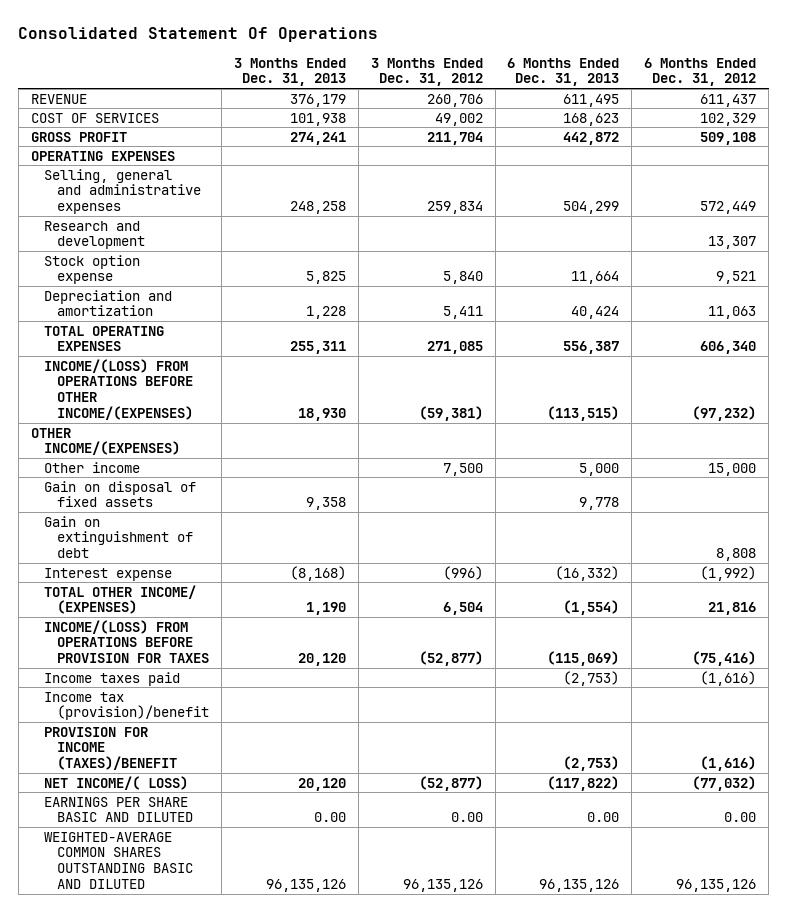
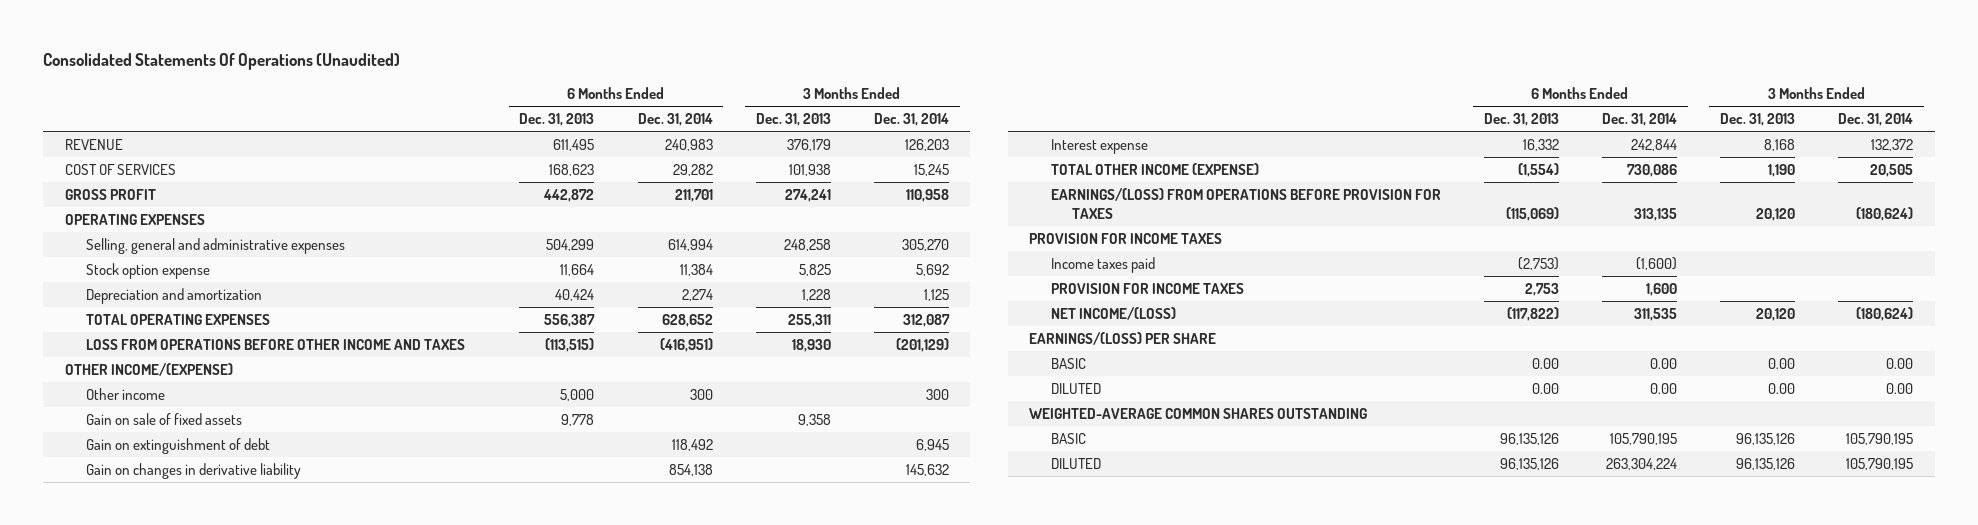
- Consolidated Statement Of Operations
+ Consolidated Statements Of Operations (Unaudited)
- | 3 Months Ended Dec. 31, 2013 | 3 Months Ended Dec. 31, 2012 | 6 Months Ended Dec. 31, 2013 | 6 Months Ended Dec. 31, 2012
+ | 6 Months Ended Dec. 31, 2013 | 6 Months Ended Dec. 31, 2014 | 3 Months Ended Dec. 31, 2013 | 3 Months Ended Dec. 31, 2014
- Research and development | | | | 13,307
- INCOME/(LOSS) FROM OPERATIONS BEFORE OTHER INCOME/(EXPENSES) | 18,930 | (59,381) | (113,515) | (97,232)
- OTHER INCOME/(EXPENSES)
+ LOSS FROM OPERATIONS BEFORE OTHER INCOME AND TAXES | (113,515) | (416,951) | 18,930 | (201,129)
+ OTHER INCOME/(EXPENSE)
- Gain on disposal of fixed assets | 9,358 | | 9,778 |
+ Gain on sale of fixed assets | 9,778 | | 9,358 |
- Interest expense | (8,168) | (996) | (16,332) | (1,992)
- TOTAL OTHER INCOME/ (EXPENSES) | 1,190 | 6,504 | (1,554) | 21,816
- INCOME/(LOSS) FROM OPERATIONS BEFORE PROVISION FOR TAXES | 20,120 | (52,877) | (115,069) | (75,416)
+ Gain on changes in derivative liability | | 854,138 | | 145,632
+ Interest expense | 16,332 | 242,844 | 8,168 | 132,372
+ TOTAL OTHER INCOME (EXPENSE) | (1,554) | 730,086 | 1,190 | 20,505
+ EARNINGS/(LOSS) FROM OPERATIONS BEFORE PROVISION FOR TAXES | (115,069) | 313,135 | 20,120 | (180,624)
+ PROVISION FOR INCOME TAXES
- Income tax (provision)/benefit
- PROVISION FOR INCOME (TAXES)/BENEFIT | | | (2,753) | (1,616)
- NET INCOME/( LOSS) | 20,120 | (52,877) | (117,822) | (77,032)
- EARNINGS PER SHARE BASIC AND DILUTED | 0.00 | 0.00 | 0.00 | 0.00
- WEIGHTED-AVERAGE COMMON SHARES OUTSTANDING BASIC AND DILUTED | 96,135,126 | 96,135,126 | 96,135,126 | 96,135,126
+ PROVISION FOR INCOME TAXES | 2,753 | 1,600 | |
+ NET INCOME/(LOSS) | (117,822) | 311,535 | 20,120 | (180,624)
+ EARNINGS/(LOSS) PER SHARE
+ BASIC | 0.00 | 0.00 | 0.00 | 0.00
+ DILUTED | 0.00 | 0.00 | 0.00 | 0.00
+ WEIGHTED-AVERAGE COMMON SHARES OUTSTANDING
+ BASIC | 96,135,126 | 105,790,195 | 96,135,126 | 105,790,195
+ DILUTED | 96,135,126 | 263,304,224 | 96,135,126 | 105,790,195

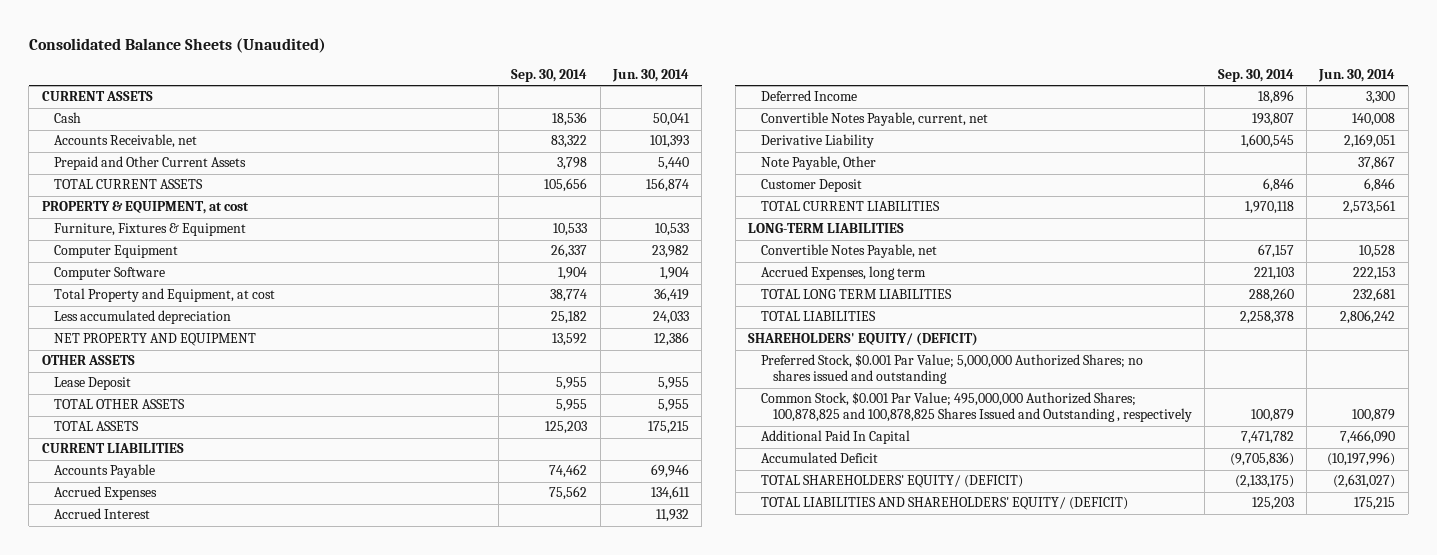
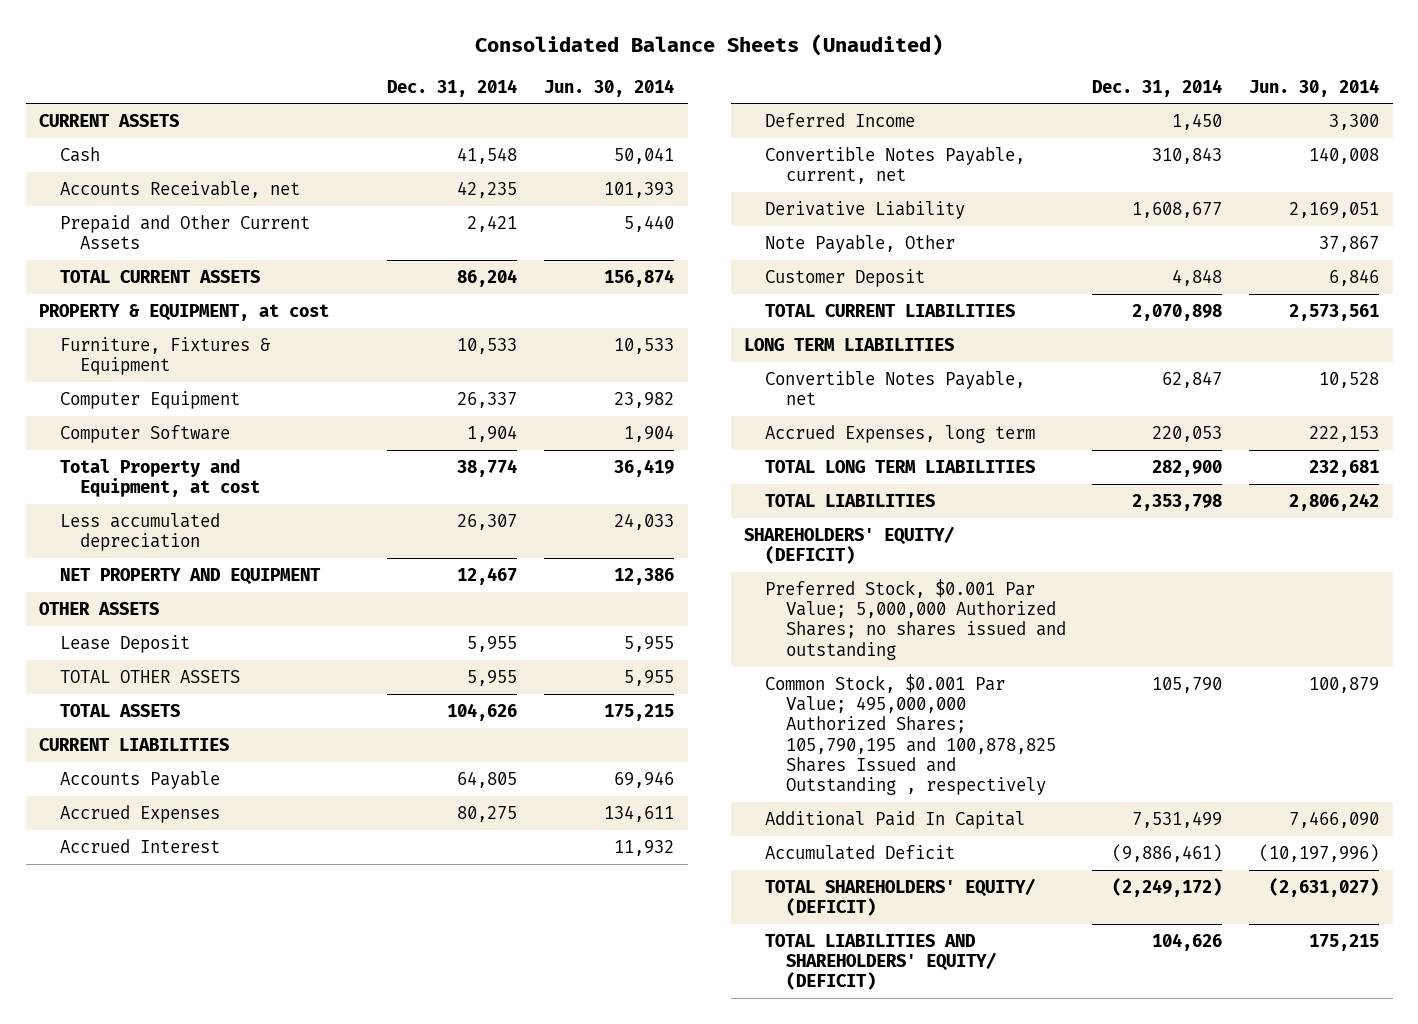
- | Sep. 30, 2014 | Jun. 30, 2014
+ | Dec. 31, 2014 | Jun. 30, 2014
- LONG-TERM LIABILITIES
+ LONG TERM LIABILITIES
- Common Stock, $0.001 Par Value; 495,000,000 Authorized Shares; 100,878,825 and 100,878,825 Shares Issued and Outstanding , respectively | 100,879 | 100,879
+ Common Stock, $0.001 Par Value; 495,000,000 Authorized Shares; 105,790,195 and 100,878,825 Shares Issued and Outstanding , respectively | 105,790 | 100,879

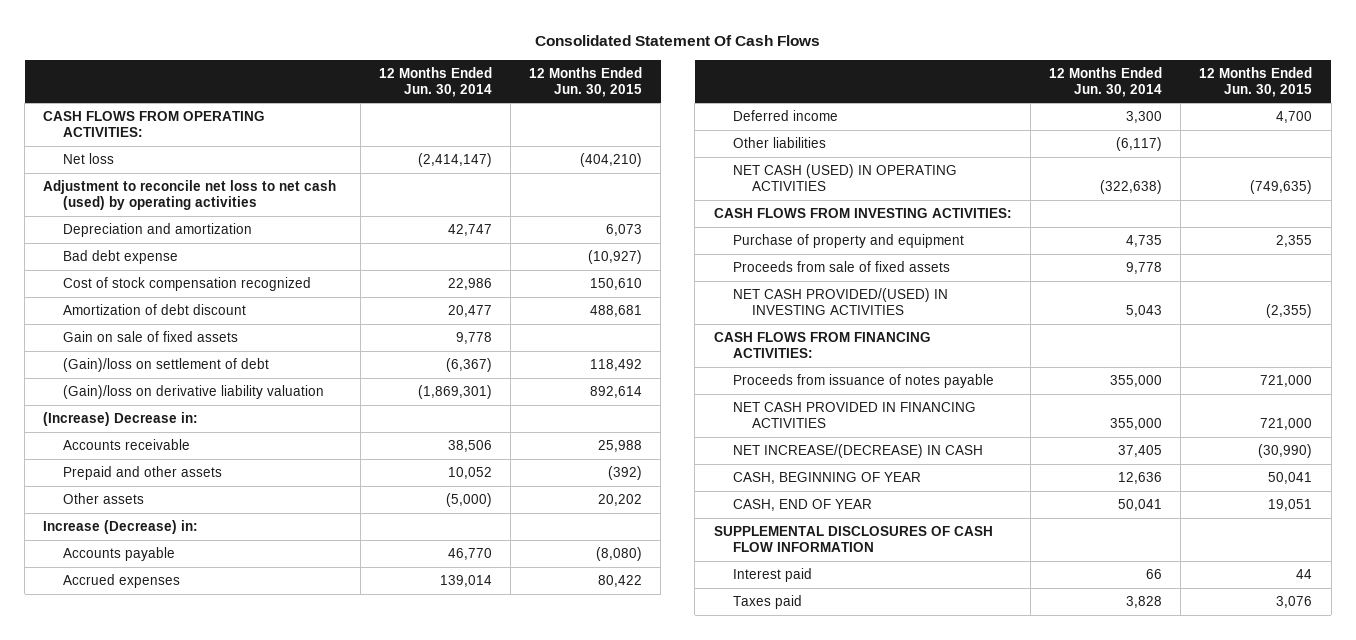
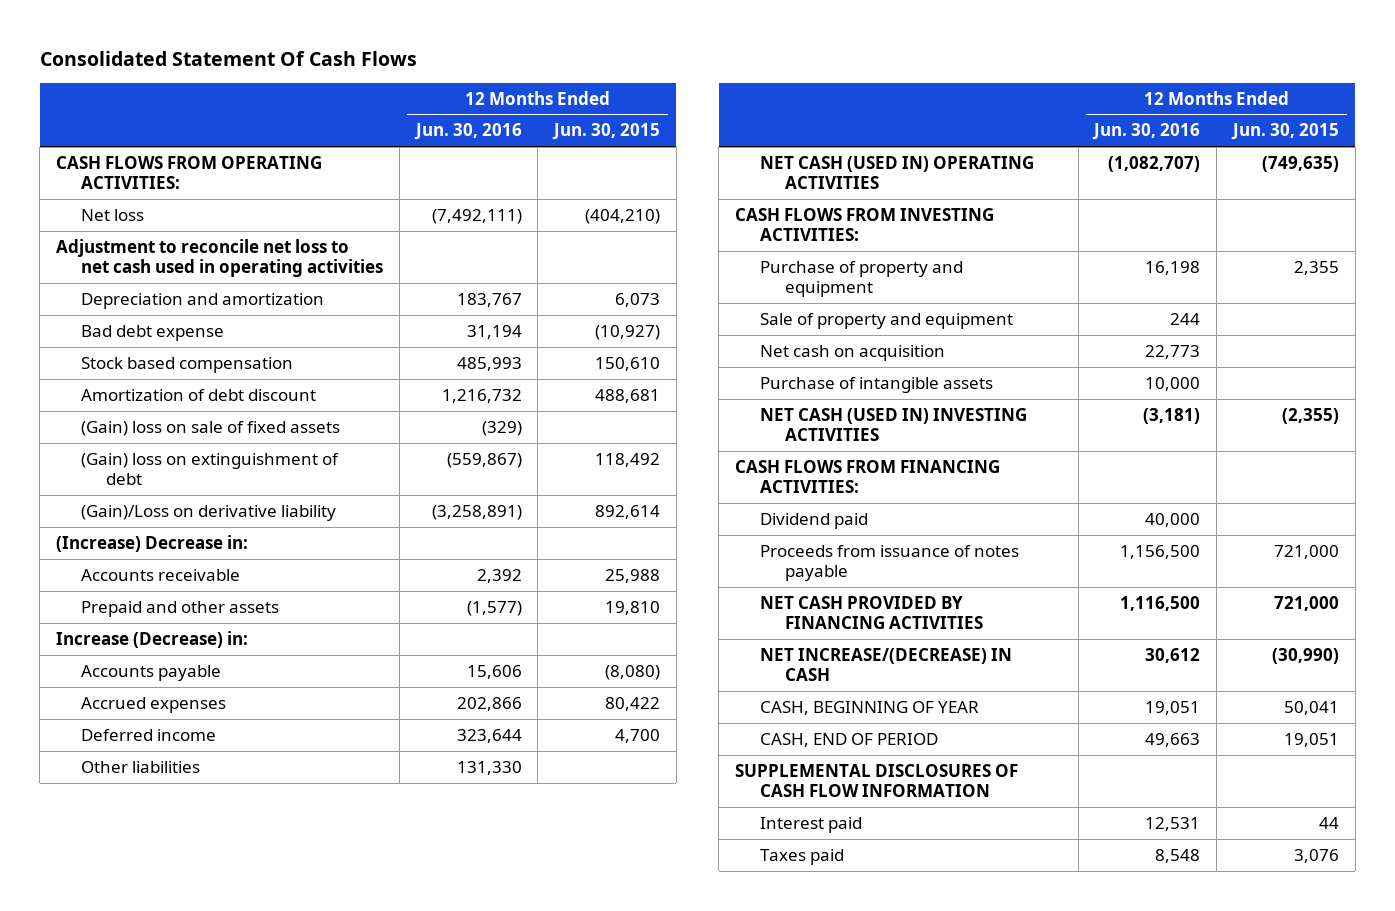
- | 12 Months Ended Jun. 30, 2014 | 12 Months Ended Jun. 30, 2015
+ | 12 Months Ended Jun. 30, 2016 | 12 Months Ended Jun. 30, 2015
- Adjustment to reconcile net loss to net cash (used) by operating activities
+ Adjustment to reconcile net loss to net cash used in operating activities
- Cost of stock compensation recognized | 22,986 | 150,610
+ Stock based compensation | 485,993 | 150,610
- Gain on sale of fixed assets | 9,778 |
- (Gain)/loss on settlement of debt | (6,367) | 118,492
- (Gain)/loss on derivative liability valuation | (1,869,301) | 892,614
+ (Gain) loss on sale of fixed assets | (329) |
+ (Gain) loss on extinguishment of debt | (559,867) | 118,492
+ (Gain)/Loss on derivative liability | (3,258,891) | 892,614
- Prepaid and other assets | 10,052 | (392)
- Other assets | (5,000) | 20,202
+ Prepaid and other assets | (1,577) | 19,810
- NET CASH (USED) IN OPERATING ACTIVITIES | (322,638) | (749,635)
+ NET CASH (USED IN) OPERATING ACTIVITIES | (1,082,707) | (749,635)
- Proceeds from sale of fixed assets | 9,778 |
- NET CASH PROVIDED/(USED) IN INVESTING ACTIVITIES | 5,043 | (2,355)
+ Sale of property and equipment | 244 |
+ Net cash on acquisition | 22,773 |
+ Purchase of intangible assets | 10,000 |
+ NET CASH (USED IN) INVESTING ACTIVITIES | (3,181) | (2,355)
+ Dividend paid | 40,000 |
- NET CASH PROVIDED IN FINANCING ACTIVITIES | 355,000 | 721,000
+ NET CASH PROVIDED BY FINANCING ACTIVITIES | 1,116,500 | 721,000
- CASH, END OF YEAR | 50,041 | 19,051
+ CASH, END OF PERIOD | 49,663 | 19,051

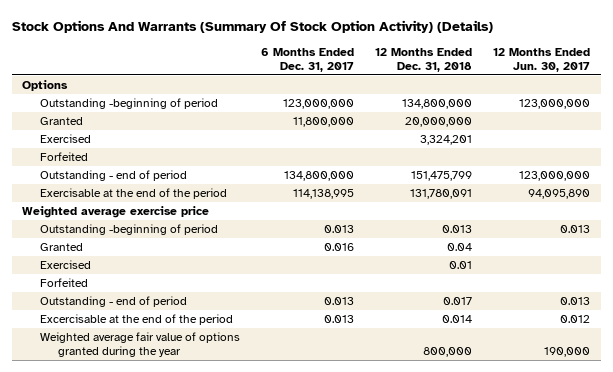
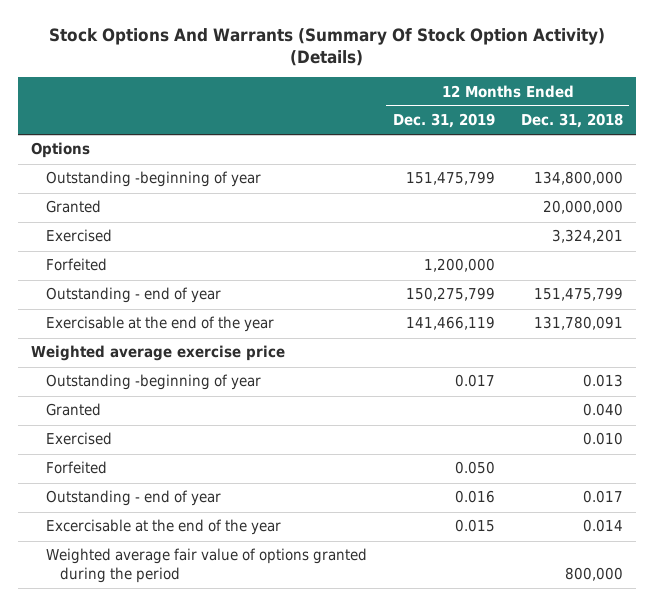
- | 6 Months Ended Dec. 31, 2017 | 12 Months Ended Dec. 31, 2018 | 12 Months Ended Jun. 30, 2017
+ | 12 Months Ended Dec. 31, 2019 | 12 Months Ended Dec. 31, 2018
- Outstanding -beginning of period | 123,000,000 | 134,800,000 | 123,000,000
+ Outstanding -beginning of year | 151,475,799 | 134,800,000
- Outstanding - end of period | 134,800,000 | 151,475,799 | 123,000,000
- Exercisable at the end of the period | 114,138,995 | 131,780,091 | 94,095,890
+ Outstanding - end of year | 150,275,799 | 151,475,799
+ Exercisable at the end of the year | 141,466,119 | 131,780,091
- Outstanding -beginning of period | 0.013 | 0.013 | 0.013
- Granted | 0.016 | 0.04 |
- Exercised | | 0.01 |
+ Outstanding -beginning of year | 0.017 | 0.013
+ Granted | | 0.040
+ Exercised | | 0.010
- Outstanding - end of period | 0.013 | 0.017 | 0.013
- Excercisable at the end of the period | 0.013 | 0.014 | 0.012
- Weighted average fair value of options granted during the year | | 800,000 | 190,000
+ Outstanding - end of year | 0.016 | 0.017
+ Excercisable at the end of the year | 0.015 | 0.014
+ Weighted average fair value of options granted during the period | | 800,000

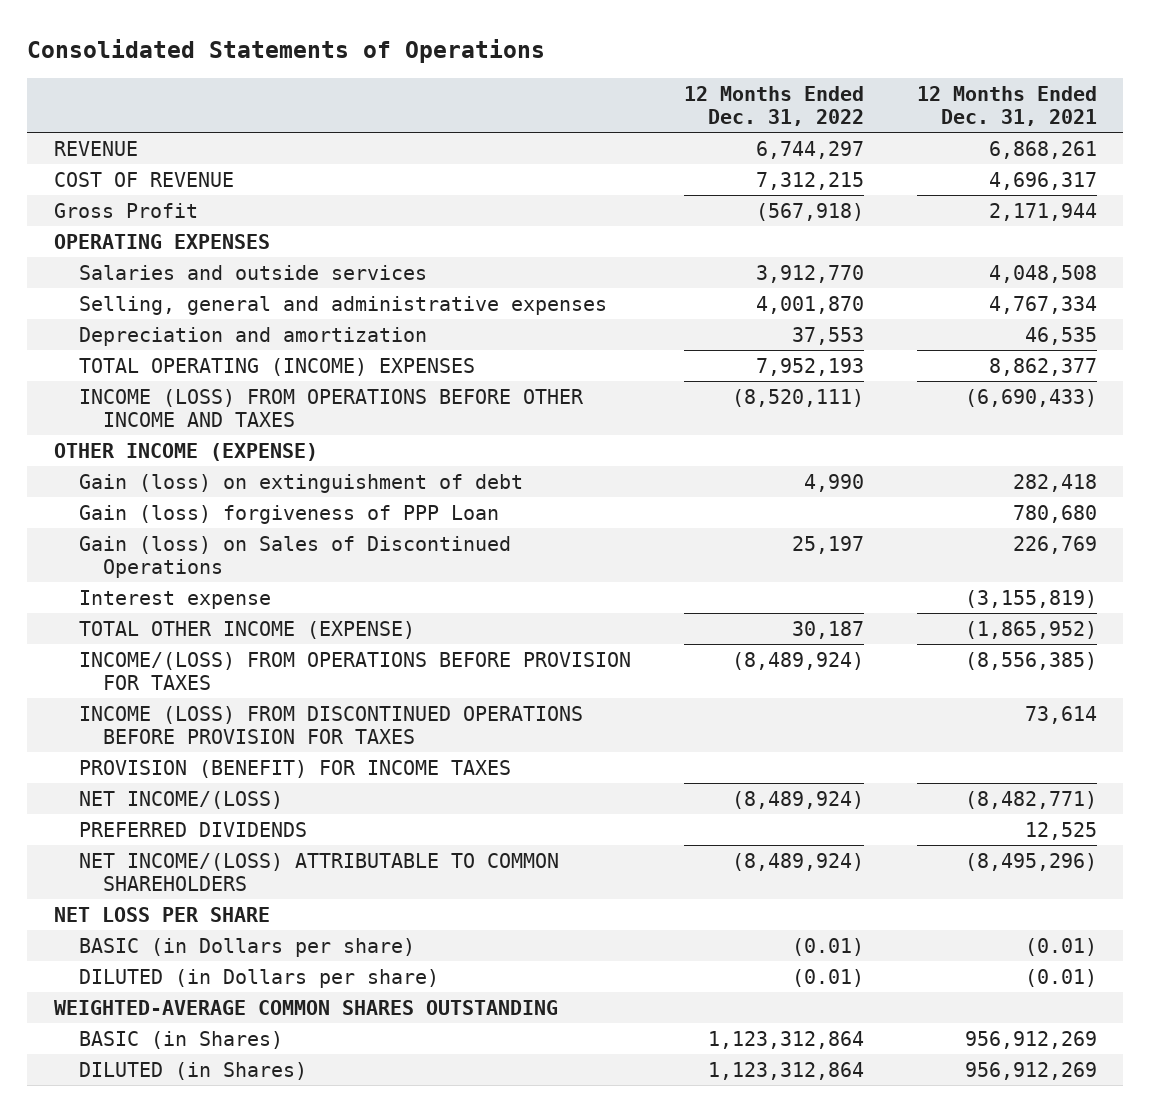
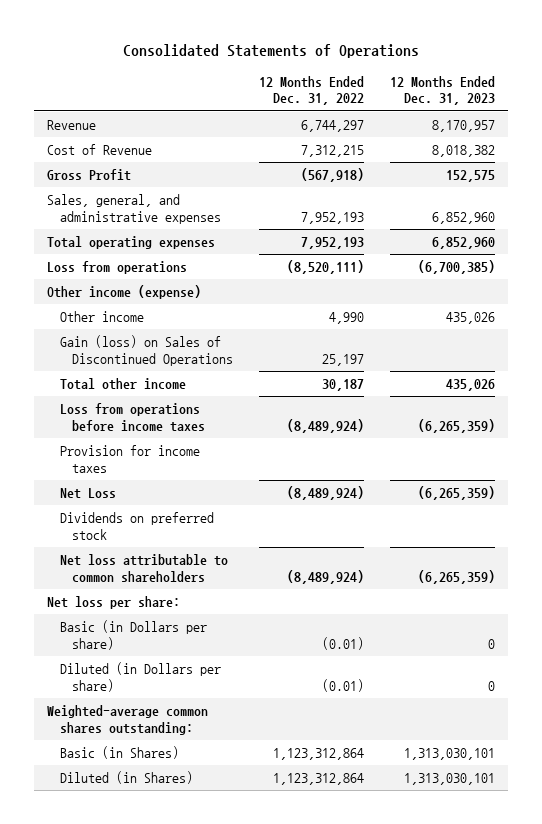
- | 12 Months Ended Dec. 31, 2022 | 12 Months Ended Dec. 31, 2021
+ | 12 Months Ended Dec. 31, 2022 | 12 Months Ended Dec. 31, 2023
- REVENUE | 6,744,297 | 6,868,261
- COST OF REVENUE | 7,312,215 | 4,696,317
+ Revenue | 6,744,297 | 8,170,957
+ Cost of Revenue | 7,312,215 | 8,018,382
- OPERATING EXPENSES
- Salaries and outside services | 3,912,770 | 4,048,508
- Selling, general and administrative expenses | 4,001,870 | 4,767,334
- Depreciation and amortization | 37,553 | 46,535
- TOTAL OPERATING (INCOME) EXPENSES | 7,952,193 | 8,862,377
- INCOME (LOSS) FROM OPERATIONS BEFORE OTHER INCOME AND TAXES | (8,520,111) | (6,690,433)
- OTHER INCOME (EXPENSE)
- Gain (loss) on extinguishment of debt | 4,990 | 282,418
- Gain (loss) forgiveness of PPP Loan | | 780,680
+ Sales, general, and administrative expenses | 7,952,193 | 6,852,960
+ Total operating expenses | 7,952,193 | 6,852,960
+ Loss from operations | (8,520,111) | (6,700,385)
+ Other income (expense)
+ Other income | 4,990 | 435,026
- Interest expense | | (3,155,819)
- TOTAL OTHER INCOME (EXPENSE) | 30,187 | (1,865,952)
- INCOME/(LOSS) FROM OPERATIONS BEFORE PROVISION FOR TAXES | (8,489,924) | (8,556,385)
- INCOME (LOSS) FROM DISCONTINUED OPERATIONS BEFORE PROVISION FOR TAXES | | 73,614
- PROVISION (BENEFIT) FOR INCOME TAXES
- NET INCOME/(LOSS) | (8,489,924) | (8,482,771)
- PREFERRED DIVIDENDS | | 12,525
- NET INCOME/(LOSS) ATTRIBUTABLE TO COMMON SHAREHOLDERS | (8,489,924) | (8,495,296)
- NET LOSS PER SHARE
- BASIC (in Dollars per share) | (0.01) | (0.01)
- DILUTED (in Dollars per share) | (0.01) | (0.01)
- WEIGHTED-AVERAGE COMMON SHARES OUTSTANDING
- BASIC (in Shares) | 1,123,312,864 | 956,912,269
- DILUTED (in Shares) | 1,123,312,864 | 956,912,269
+ Total other income | 30,187 | 435,026
+ Loss from operations before income taxes | (8,489,924) | (6,265,359)
+ Provision for income taxes
+ Net Loss | (8,489,924) | (6,265,359)
+ Dividends on preferred stock
+ Net loss attributable to common shareholders | (8,489,924) | (6,265,359)
+ Net loss per share:
+ Basic (in Dollars per share) | (0.01) | 0
+ Diluted (in Dollars per share) | (0.01) | 0
+ Weighted-average common shares outstanding:
+ Basic (in Shares) | 1,123,312,864 | 1,313,030,101
+ Diluted (in Shares) | 1,123,312,864 | 1,313,030,101

